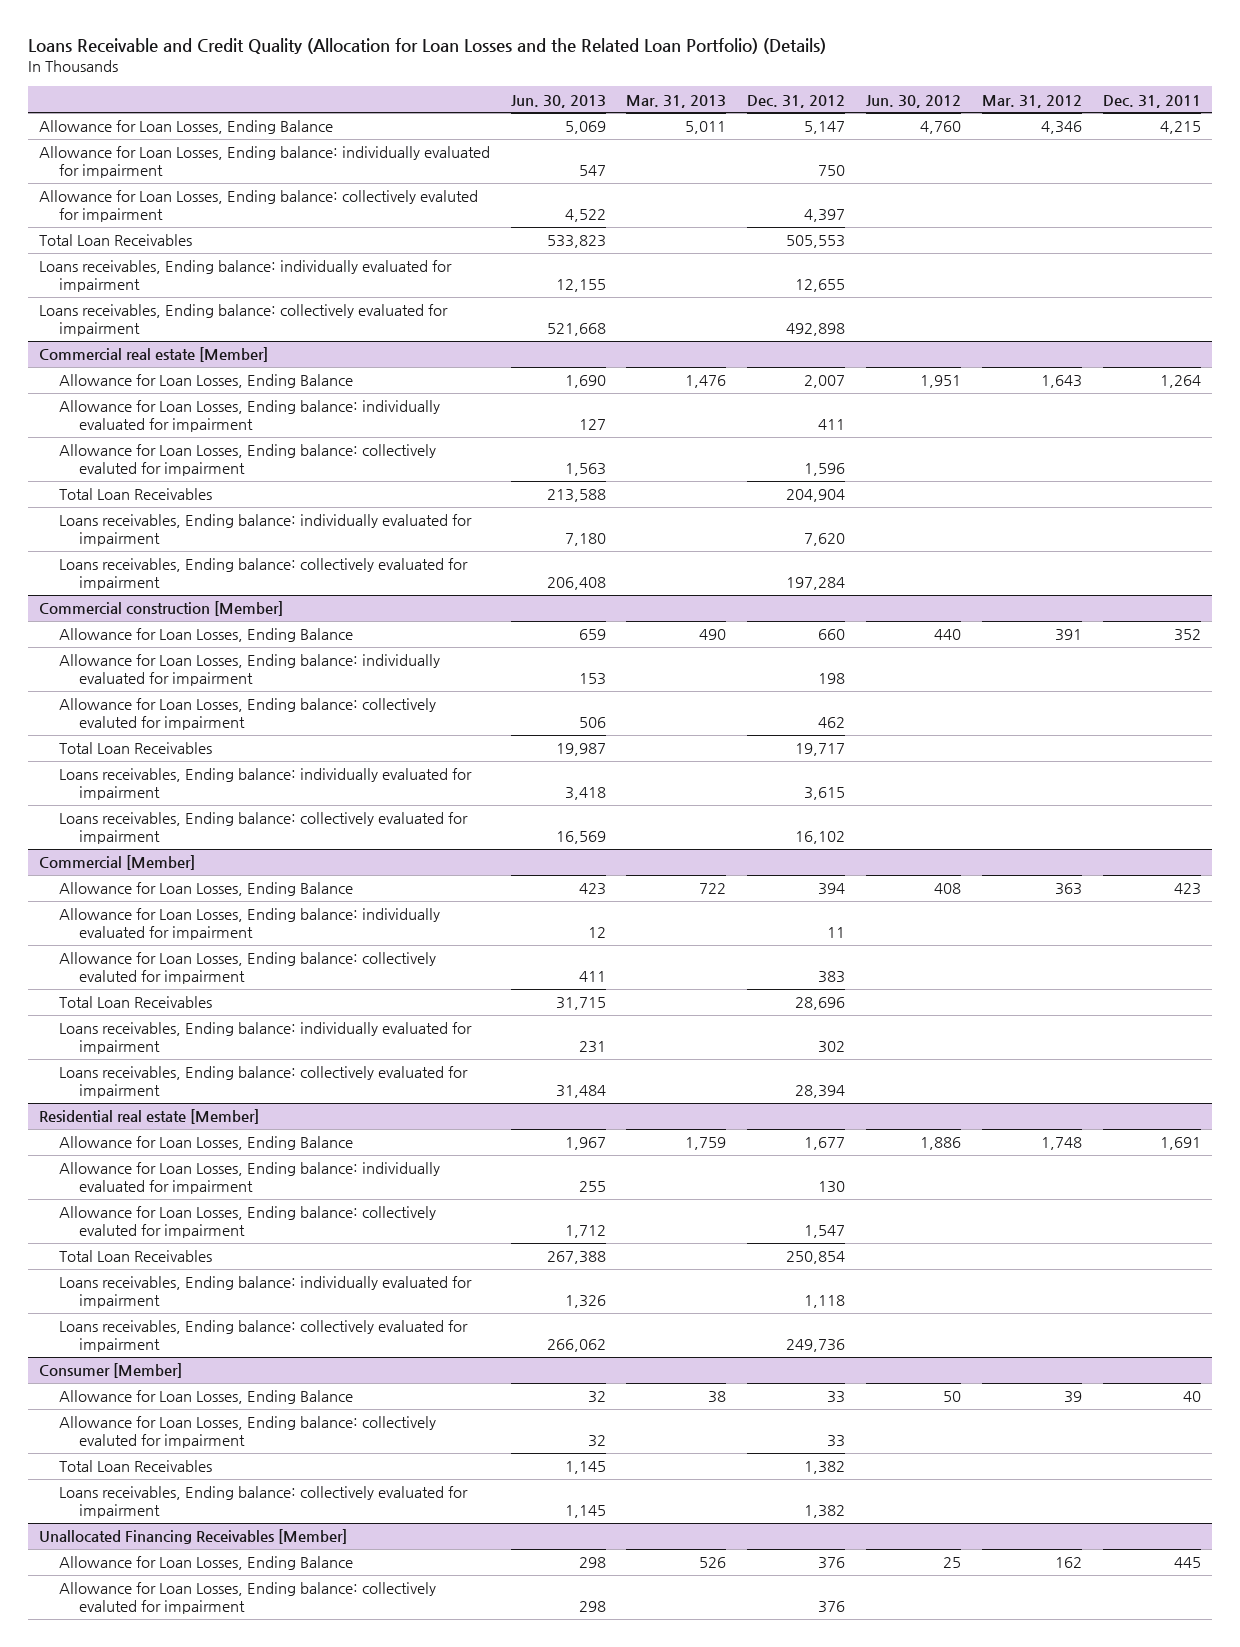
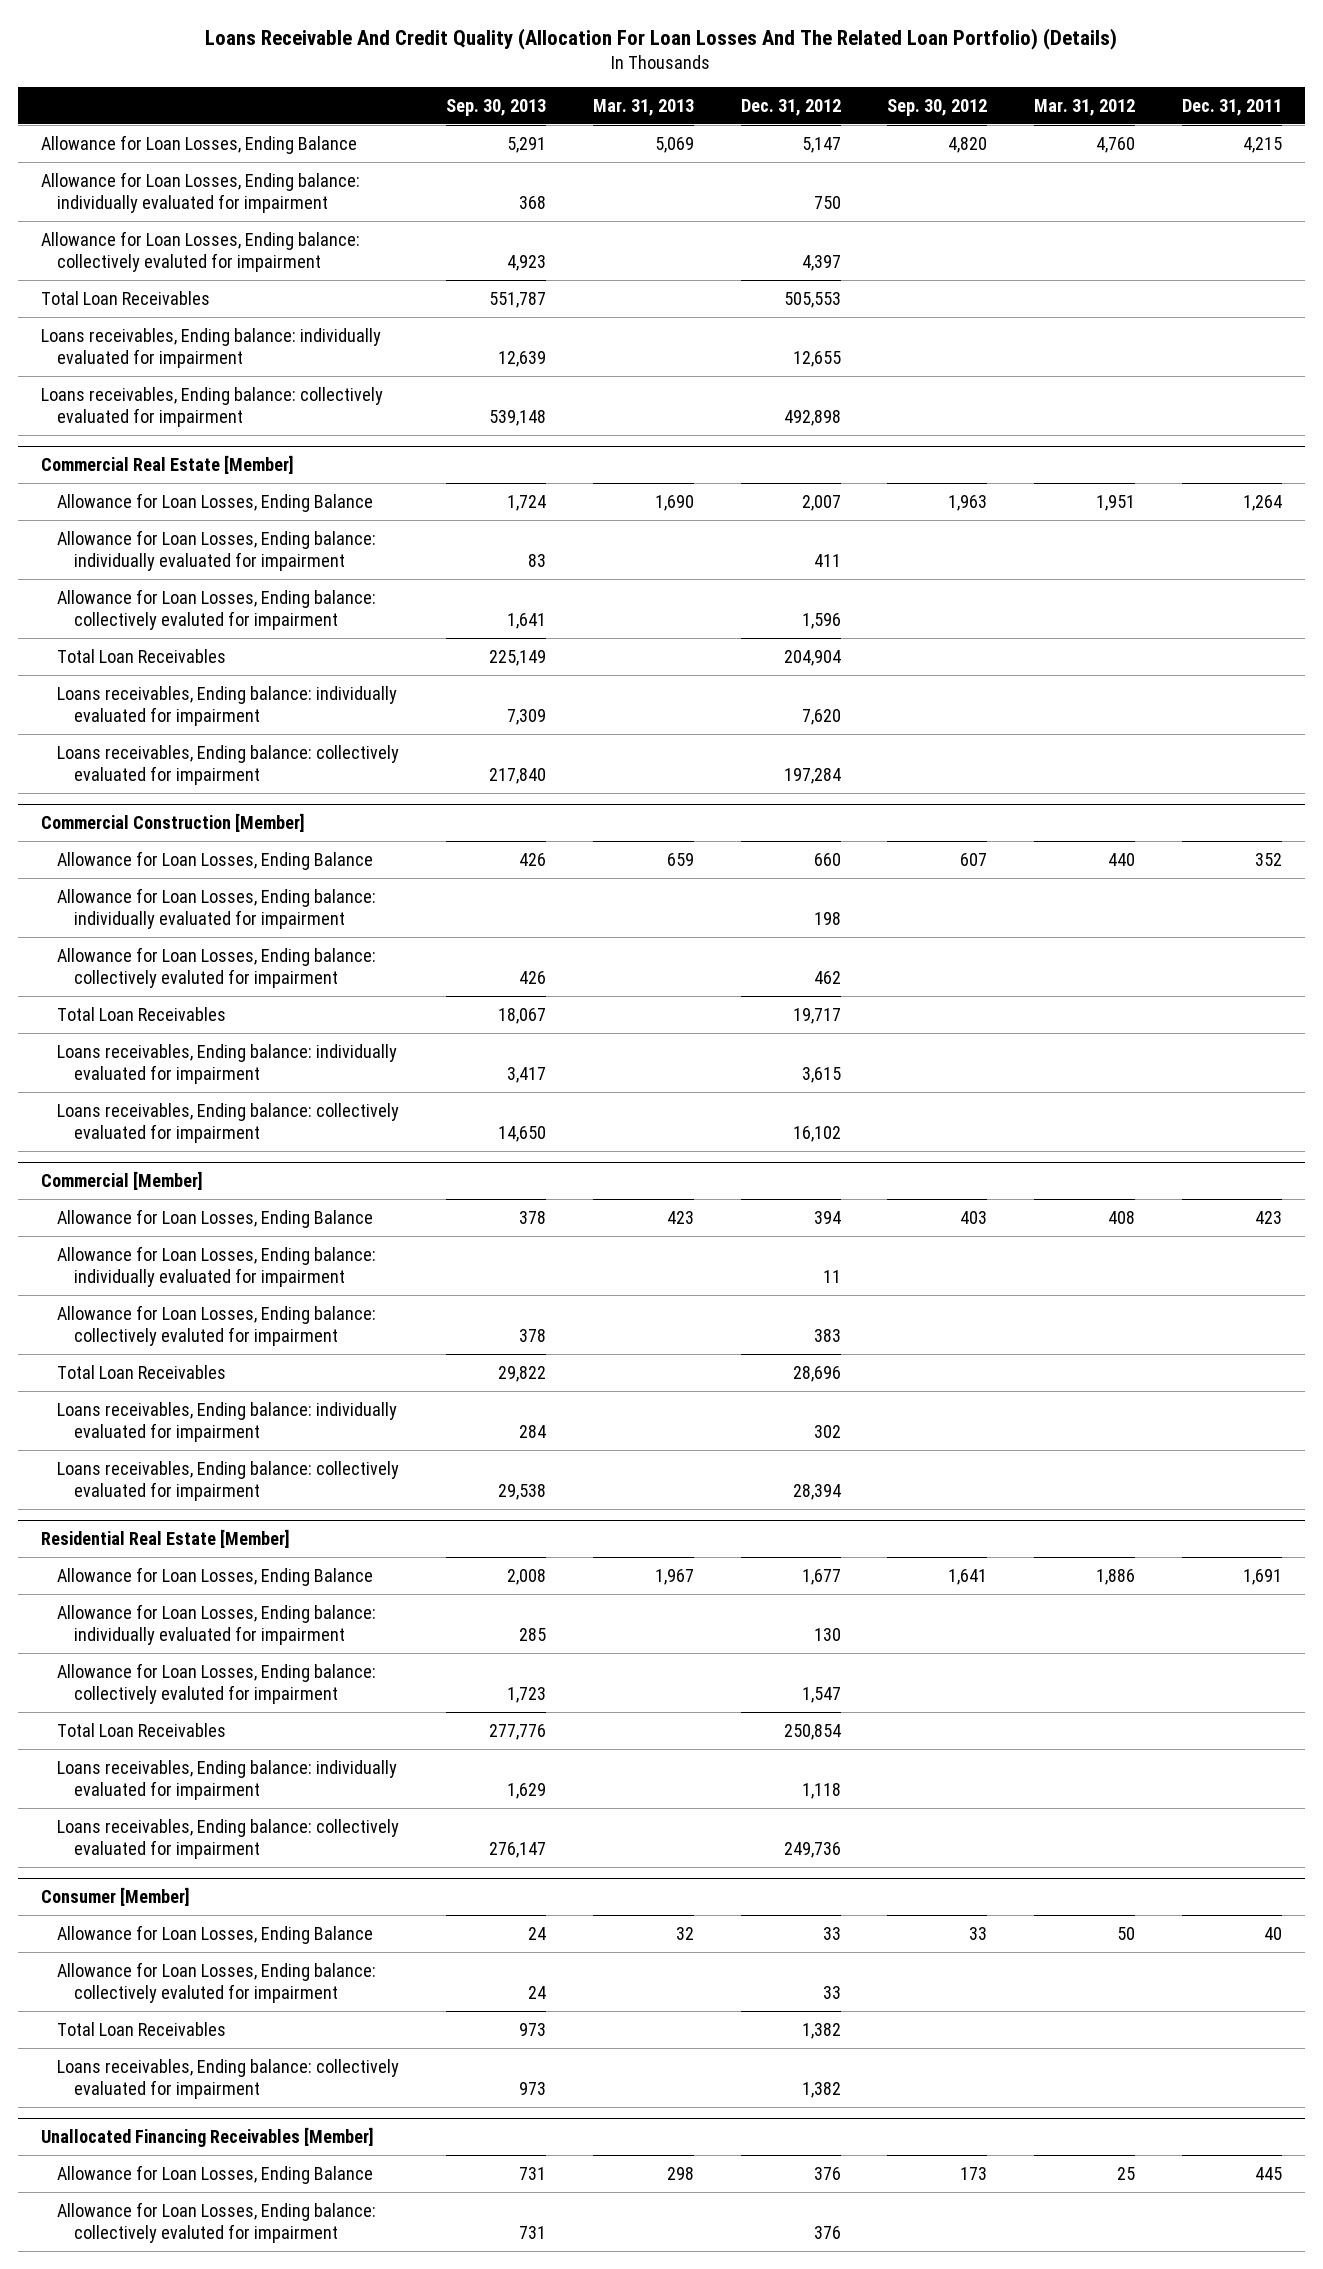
- Loans Receivable and Credit Quality (Allocation for Loan Losses and the Related Loan Portfolio) (Details)
+ Loans Receivable And Credit Quality (Allocation For Loan Losses And The Related Loan Portfolio) (Details)
- | Jun. 30, 2013 | Mar. 31, 2013 | Dec. 31, 2012 | Jun. 30, 2012 | Mar. 31, 2012 | Dec. 31, 2011
+ | Sep. 30, 2013 | Mar. 31, 2013 | Dec. 31, 2012 | Sep. 30, 2012 | Mar. 31, 2012 | Dec. 31, 2011
- Allowance for Loan Losses, Ending Balance | 5,069 | 5,011 | 5,147 | 4,760 | 4,346 | 4,215
+ Allowance for Loan Losses, Ending Balance | 5,291 | 5,069 | 5,147 | 4,820 | 4,760 | 4,215
- Commercial real estate [Member]
- Allowance for Loan Losses, Ending Balance | 1,690 | 1,476 | 2,007 | 1,951 | 1,643 | 1,264
+ Commercial Real Estate [Member]
+ Allowance for Loan Losses, Ending Balance | 1,724 | 1,690 | 2,007 | 1,963 | 1,951 | 1,264
- Commercial construction [Member]
- Allowance for Loan Losses, Ending Balance | 659 | 490 | 660 | 440 | 391 | 352
+ Commercial Construction [Member]
+ Allowance for Loan Losses, Ending Balance | 426 | 659 | 660 | 607 | 440 | 352
@ Commercial [Member]
- Allowance for Loan Losses, Ending Balance | 423 | 722 | 394 | 408 | 363 | 423
+ Allowance for Loan Losses, Ending Balance | 378 | 423 | 394 | 403 | 408 | 423
- Residential real estate [Member]
- Allowance for Loan Losses, Ending Balance | 1,967 | 1,759 | 1,677 | 1,886 | 1,748 | 1,691
+ Residential Real Estate [Member]
+ Allowance for Loan Losses, Ending Balance | 2,008 | 1,967 | 1,677 | 1,641 | 1,886 | 1,691
@ Consumer [Member]
- Allowance for Loan Losses, Ending Balance | 32 | 38 | 33 | 50 | 39 | 40
+ Allowance for Loan Losses, Ending Balance | 24 | 32 | 33 | 33 | 50 | 40
@ Unallocated Financing Receivables [Member]
- Allowance for Loan Losses, Ending Balance | 298 | 526 | 376 | 25 | 162 | 445
+ Allowance for Loan Losses, Ending Balance | 731 | 298 | 376 | 173 | 25 | 445

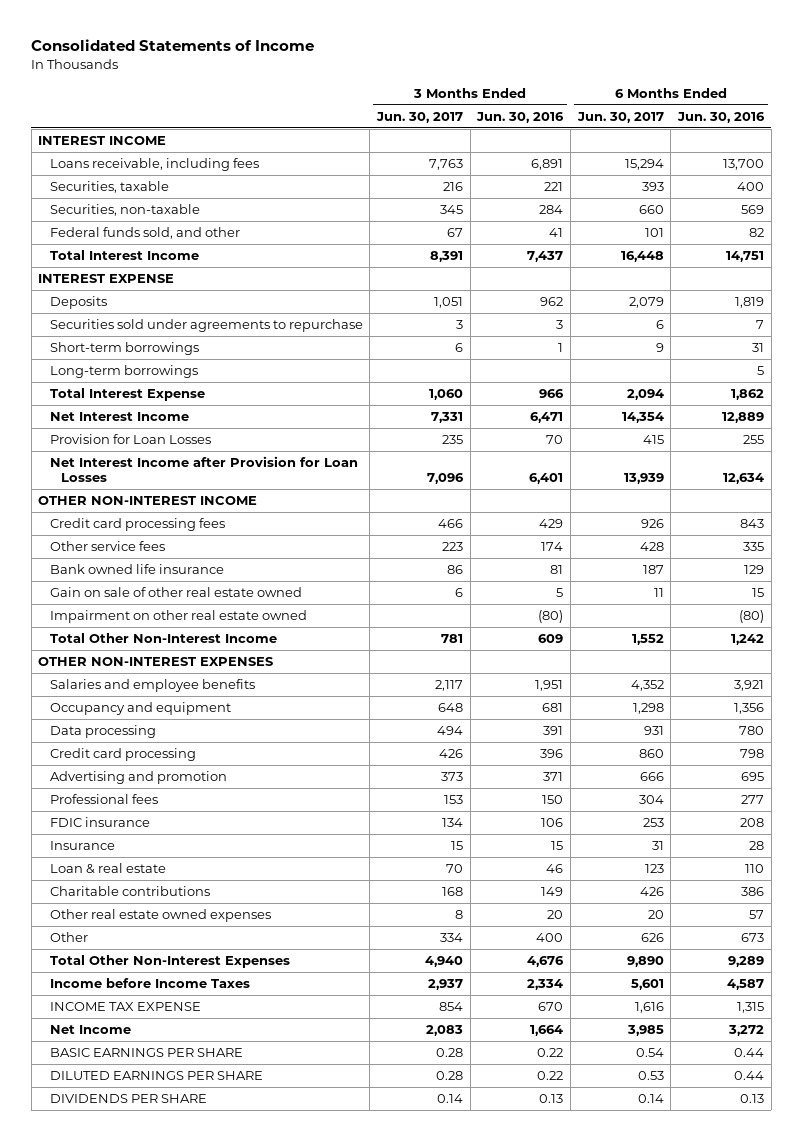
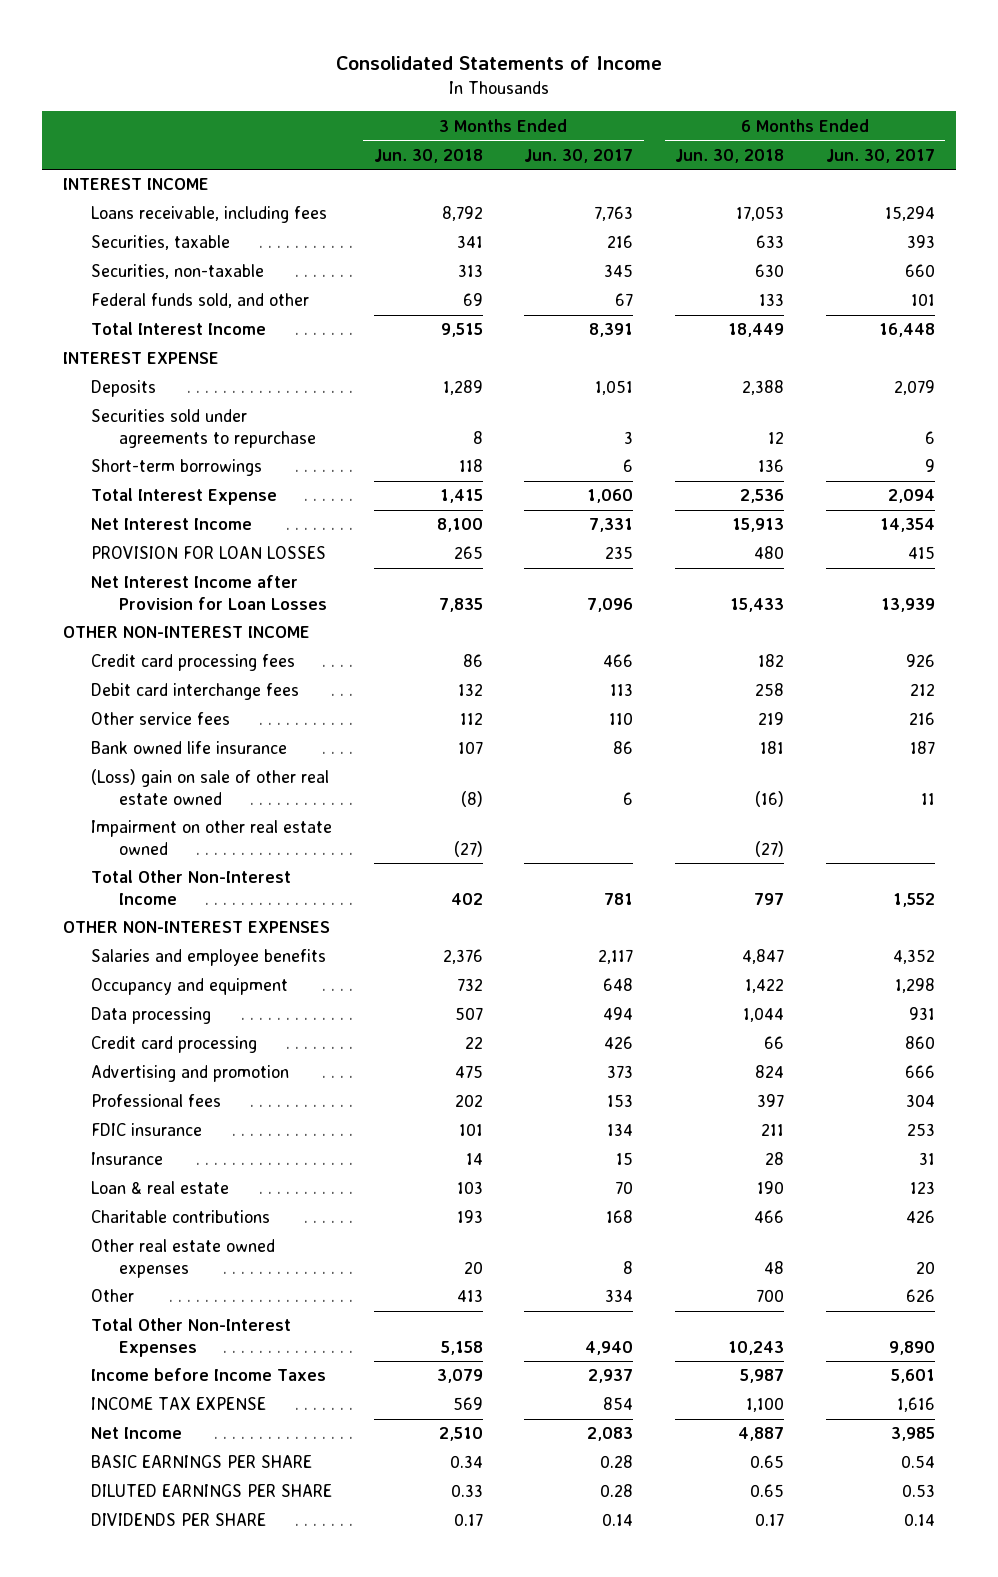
- | 3 Months Ended Jun. 30, 2017 | 3 Months Ended Jun. 30, 2016 | 6 Months Ended Jun. 30, 2017 | 6 Months Ended Jun. 30, 2016
+ | 3 Months Ended Jun. 30, 2018 | 3 Months Ended Jun. 30, 2017 | 6 Months Ended Jun. 30, 2018 | 6 Months Ended Jun. 30, 2017
- Long-term borrowings | | | | 5
- Provision for Loan Losses | 235 | 70 | 415 | 255
+ PROVISION FOR LOAN LOSSES | 265 | 235 | 480 | 415
- Other service fees | 223 | 174 | 428 | 335
+ Debit card interchange fees | 132 | 113 | 258 | 212
+ Other service fees | 112 | 110 | 219 | 216
- Gain on sale of other real estate owned | 6 | 5 | 11 | 15
+ (Loss) gain on sale of other real estate owned | (8) | 6 | (16) | 11

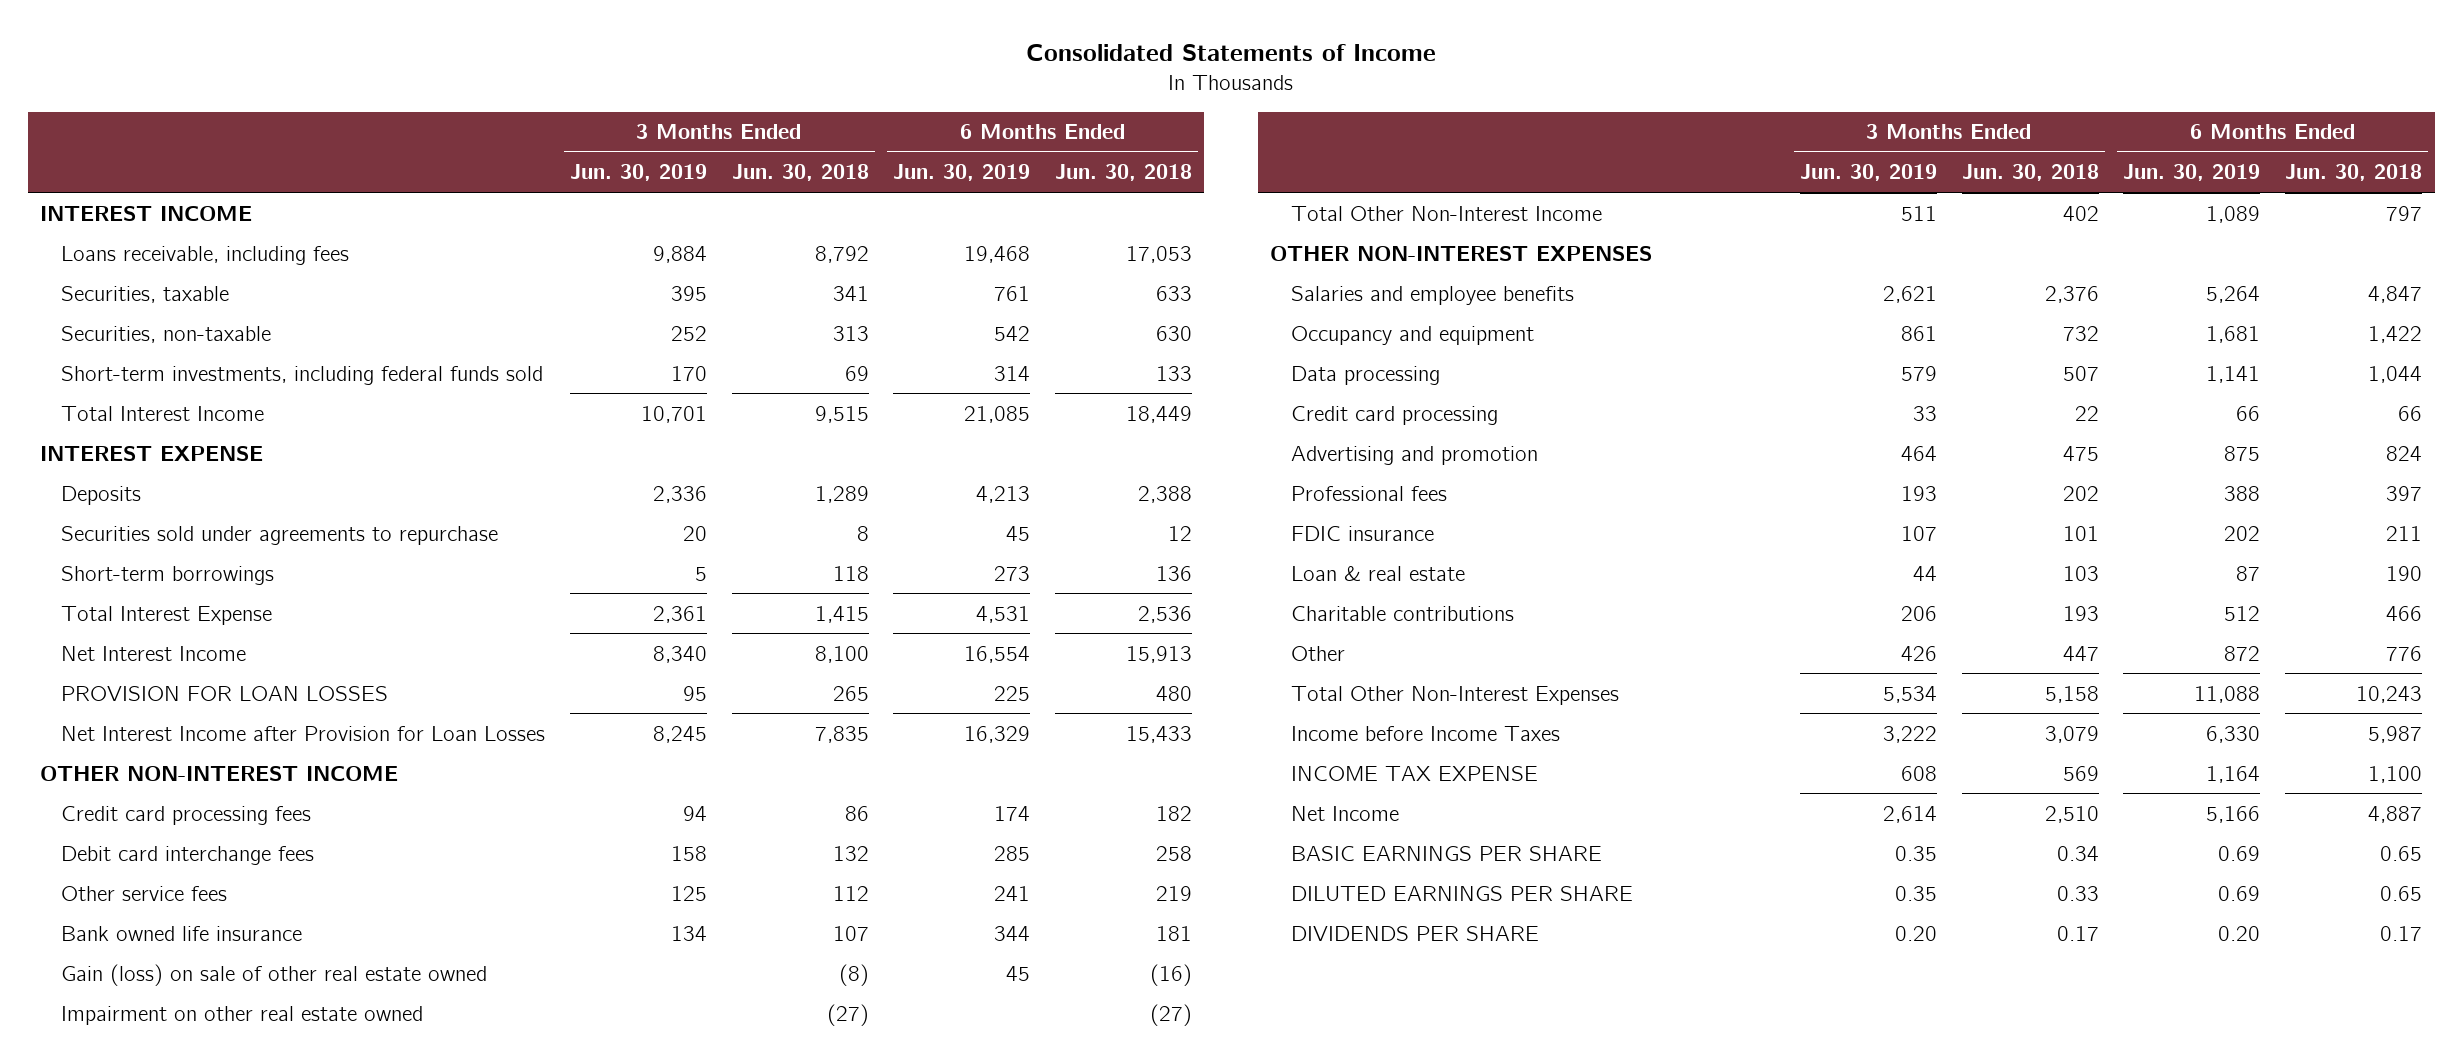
- | 3 Months Ended Jun. 30, 2018 | 3 Months Ended Jun. 30, 2017 | 6 Months Ended Jun. 30, 2018 | 6 Months Ended Jun. 30, 2017
+ | 3 Months Ended Jun. 30, 2019 | 3 Months Ended Jun. 30, 2018 | 6 Months Ended Jun. 30, 2019 | 6 Months Ended Jun. 30, 2018
- Federal funds sold, and other | 69 | 67 | 133 | 101
+ Short-term investments, including federal funds sold | 170 | 69 | 314 | 133
- (Loss) gain on sale of other real estate owned | (8) | 6 | (16) | 11
+ Gain (loss) on sale of other real estate owned | | (8) | 45 | (16)
- Insurance | 14 | 15 | 28 | 31
- Other real estate owned expenses | 20 | 8 | 48 | 20
- Other | 413 | 334 | 700 | 626
+ Other | 426 | 447 | 872 | 776

